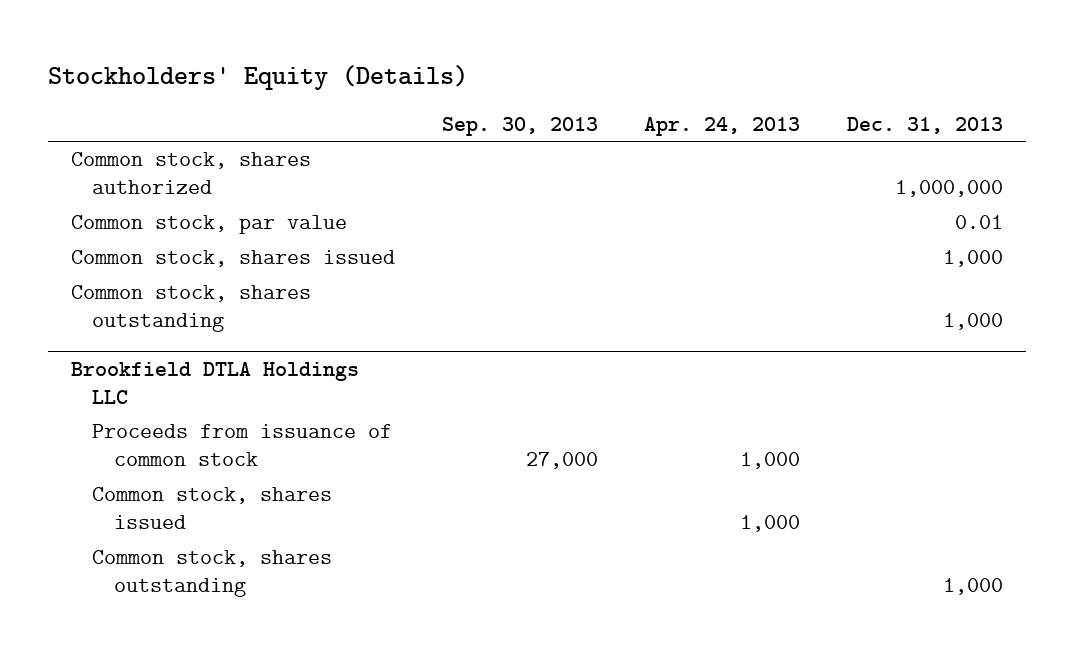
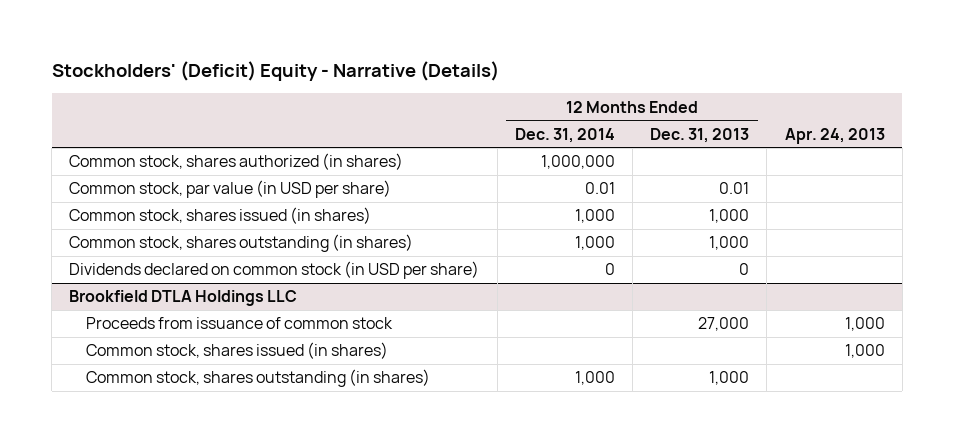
- Stockholders' Equity (Details)
+ Stockholders' (Deficit) Equity - Narrative (Details)
- | Sep. 30, 2013 | Apr. 24, 2013 | Dec. 31, 2013
+ | 12 Months Ended Dec. 31, 2014 | 12 Months Ended Dec. 31, 2013 | Apr. 24, 2013
- Common stock, shares authorized | | | 1,000,000
- Common stock, par value | | | 0.01
- Common stock, shares issued | | | 1,000
- Common stock, shares outstanding | | | 1,000
+ Common stock, shares authorized (in shares) | 1,000,000 | |
+ Common stock, par value (in USD per share) | 0.01 | 0.01 |
+ Common stock, shares issued (in shares) | 1,000 | 1,000 |
+ Common stock, shares outstanding (in shares) | 1,000 | 1,000 |
+ Dividends declared on common stock (in USD per share) | 0 | 0 |
@ Brookfield DTLA Holdings LLC
- Common stock, shares issued | | 1,000 |
- Common stock, shares outstanding | | | 1,000
+ Common stock, shares issued (in shares) | | | 1,000
+ Common stock, shares outstanding (in shares) | 1,000 | 1,000 |

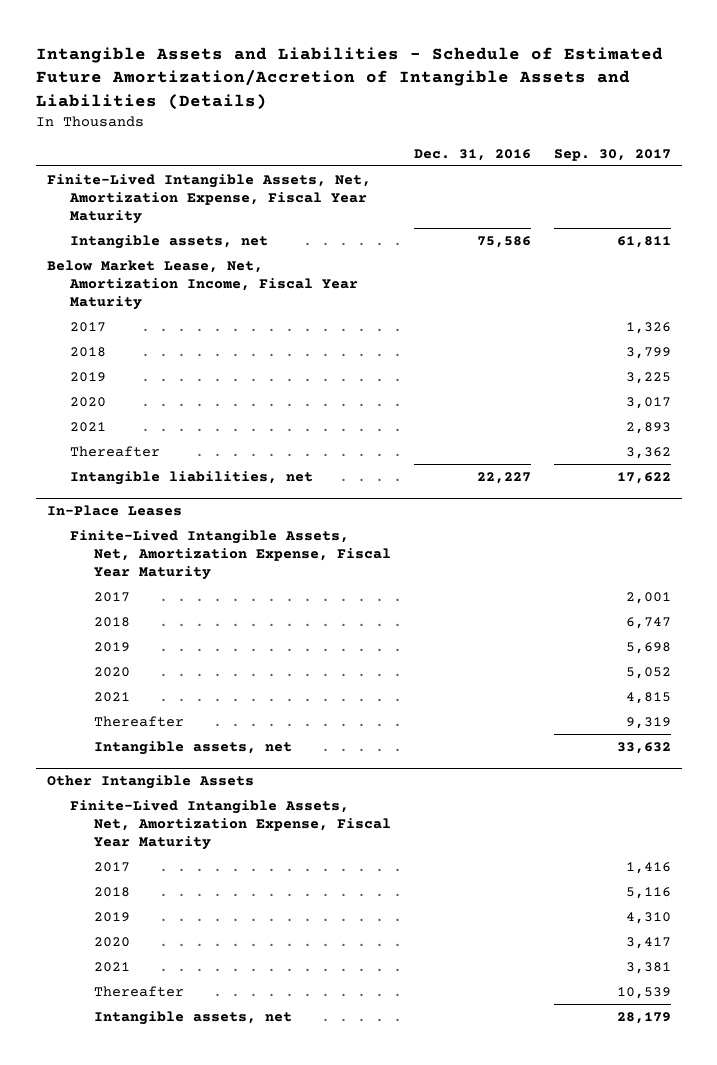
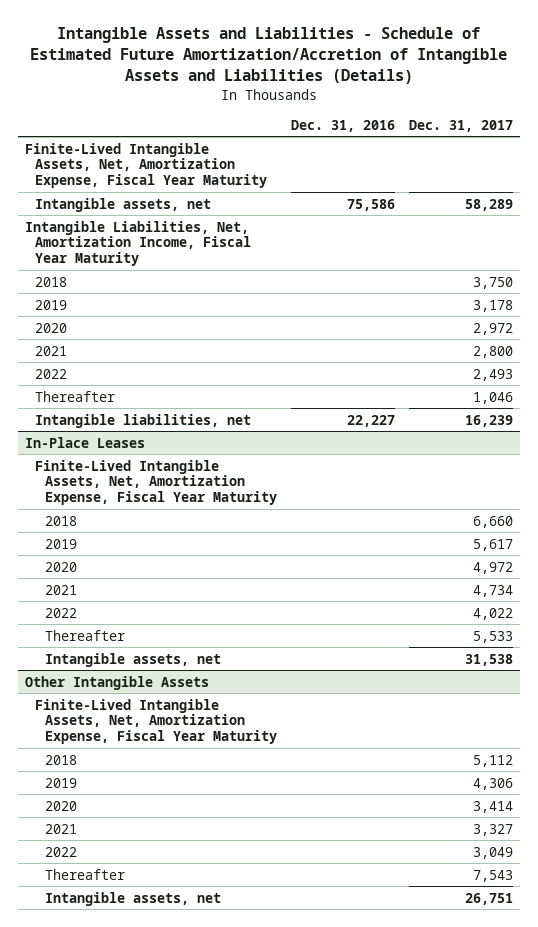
- | Dec. 31, 2016 | Sep. 30, 2017
+ | Dec. 31, 2016 | Dec. 31, 2017
- Below Market Lease, Net, Amortization Income, Fiscal Year Maturity
- 2017 | | 1,326
+ Intangible Liabilities, Net, Amortization Income, Fiscal Year Maturity
+ 2022 | | 2,493
@ In-Place Leases
- 2017 | | 2,001
+ 2022 | | 4,022
@ Other Intangible Assets
- 2017 | | 1,416
+ 2022 | | 3,049

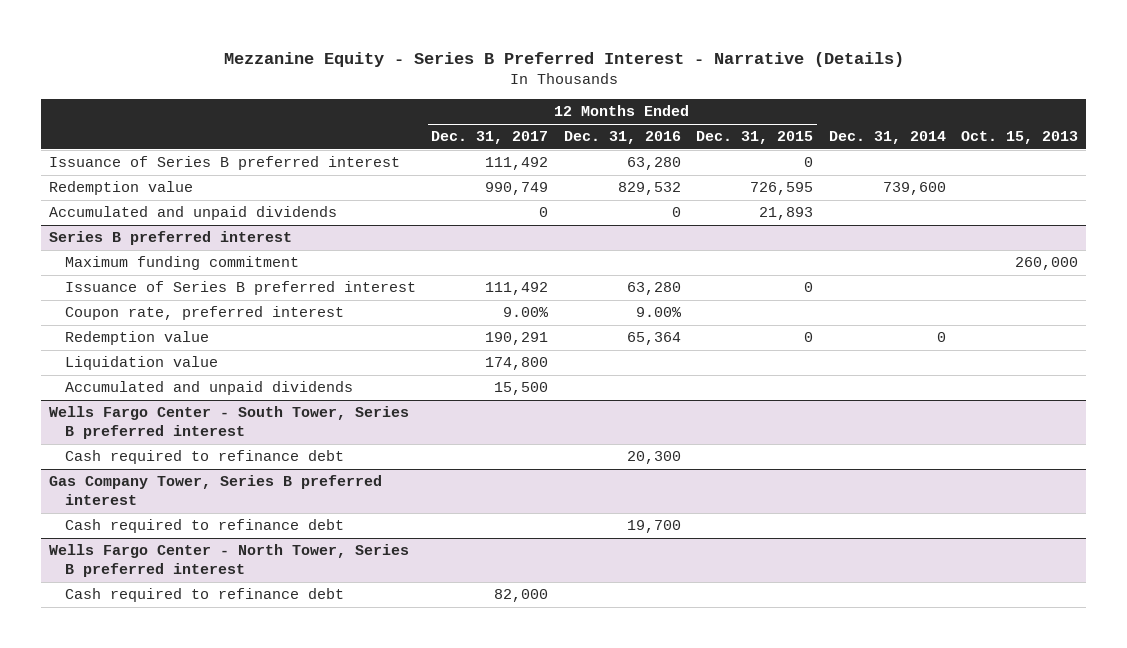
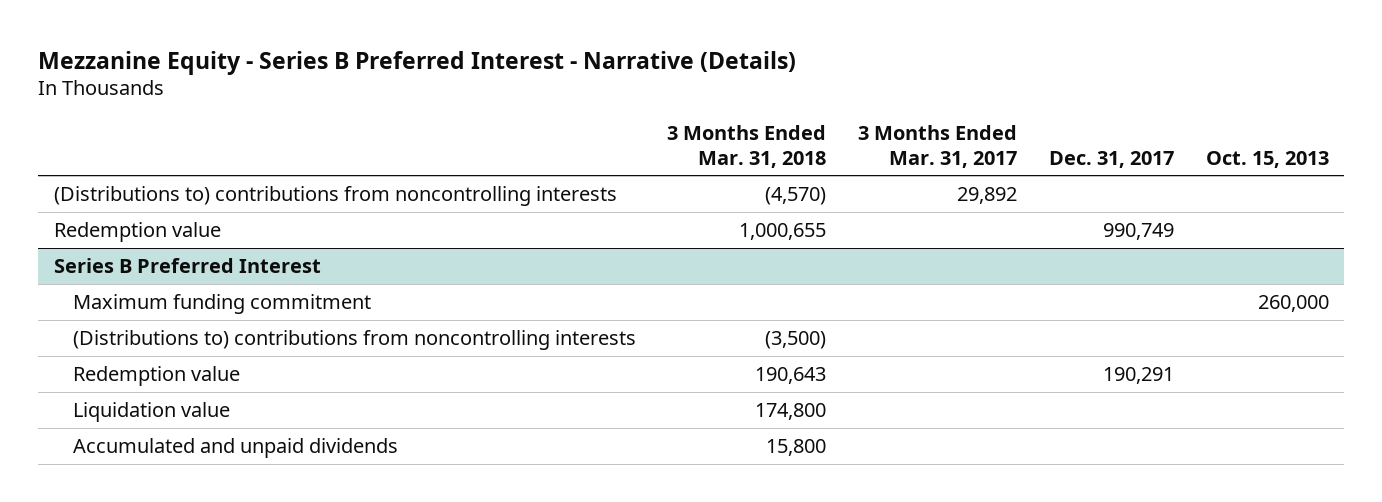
- | 12 Months Ended Dec. 31, 2017 | 12 Months Ended Dec. 31, 2016 | 12 Months Ended Dec. 31, 2015 | Dec. 31, 2014 | Oct. 15, 2013
+ | 3 Months Ended Mar. 31, 2018 | 3 Months Ended Mar. 31, 2017 | Dec. 31, 2017 | Oct. 15, 2013
- Issuance of Series B preferred interest | 111,492 | 63,280 | 0 | |
+ (Distributions to) contributions from noncontrolling interests | (4,570) | 29,892 | |
- Accumulated and unpaid dividends | 0 | 0 | 21,893 | |
- Series B preferred interest
+ Series B Preferred Interest
- Issuance of Series B preferred interest | 111,492 | 63,280 | 0 | |
- Coupon rate, preferred interest | 9.00% | 9.00% | | |
+ (Distributions to) contributions from noncontrolling interests | (3,500) | | |
- Wells Fargo Center - South Tower, Series B preferred interest
- Cash required to refinance debt | | 20,300 | | |
- Gas Company Tower, Series B preferred interest
- Cash required to refinance debt | | 19,700 | | |
- Wells Fargo Center - North Tower, Series B preferred interest
- Cash required to refinance debt | 82,000 | | | |

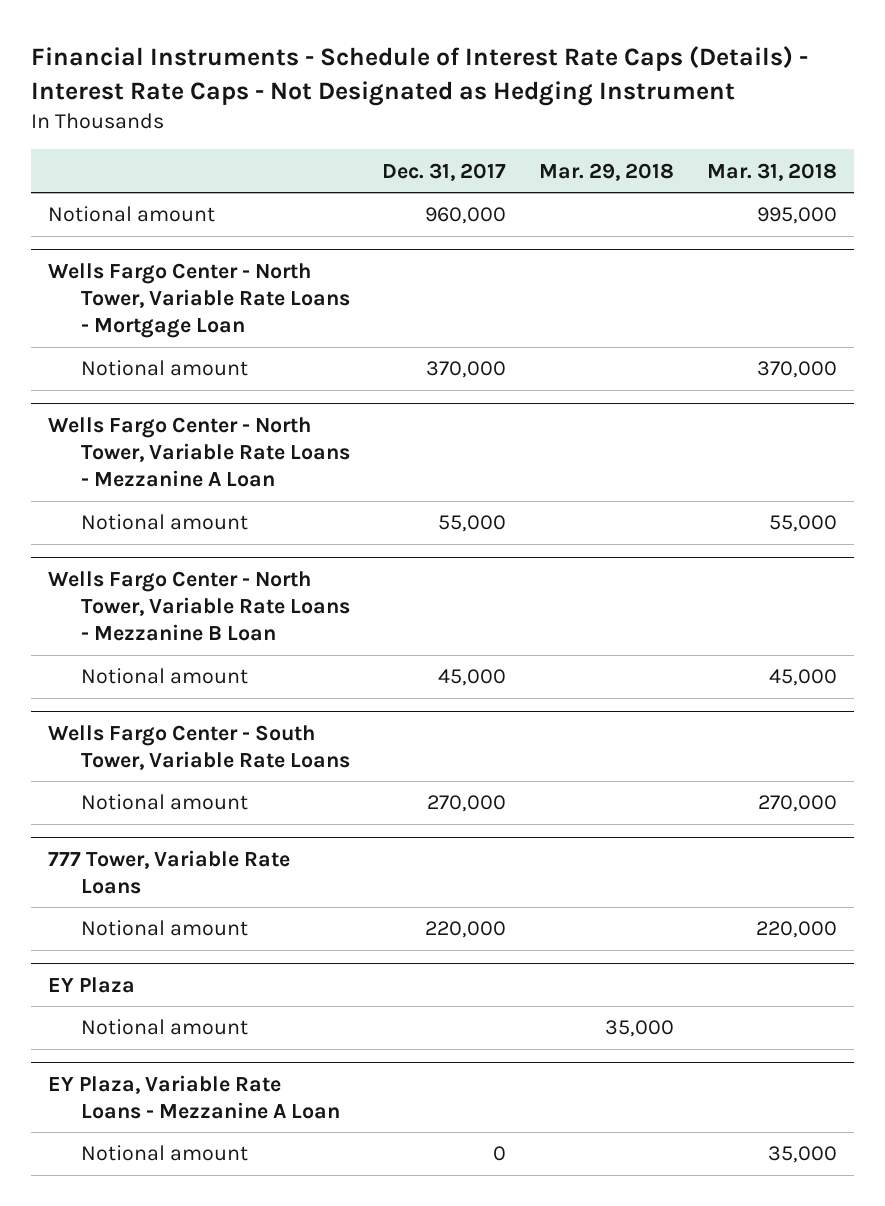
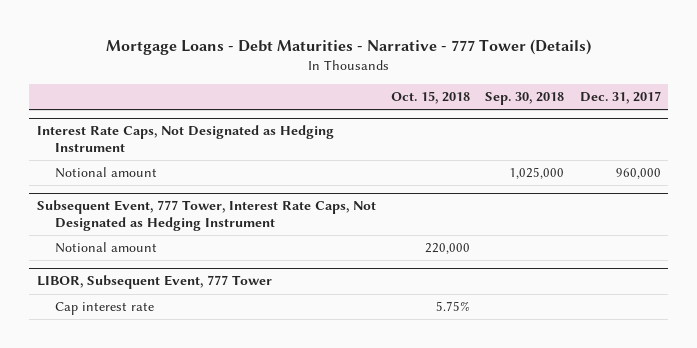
- Financial Instruments - Schedule of Interest Rate Caps (Details) - Interest Rate Caps - Not Designated as Hedging Instrument
+ Mortgage Loans - Debt Maturities - Narrative - 777 Tower (Details)
- | Dec. 31, 2017 | Mar. 29, 2018 | Mar. 31, 2018
+ | Oct. 15, 2018 | Sep. 30, 2018 | Dec. 31, 2017
+ Interest Rate Caps, Not Designated as Hedging Instrument
- Wells Fargo Center - North Tower, Variable Rate Loans - Mortgage Loan
- Notional amount | 370,000 | | 370,000
- Wells Fargo Center - North Tower, Variable Rate Loans - Mezzanine A Loan
- Notional amount | 55,000 | | 55,000
- Wells Fargo Center - North Tower, Variable Rate Loans - Mezzanine B Loan
- Notional amount | 45,000 | | 45,000
- Wells Fargo Center - South Tower, Variable Rate Loans
- Notional amount | 270,000 | | 270,000
- 777 Tower, Variable Rate Loans
- Notional amount | 220,000 | | 220,000
- EY Plaza
- Notional amount | | 35,000 |
- EY Plaza, Variable Rate Loans - Mezzanine A Loan
- Notional amount | 0 | | 35,000
+ Subsequent Event, 777 Tower, Interest Rate Caps, Not Designated as Hedging Instrument
+ Notional amount | 220,000 | |
+ LIBOR, Subsequent Event, 777 Tower
+ Cap interest rate | 5.75% | |

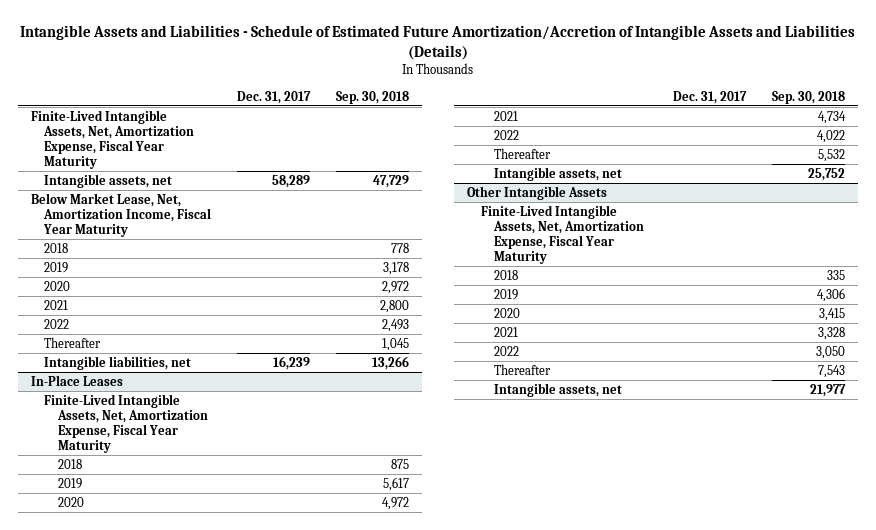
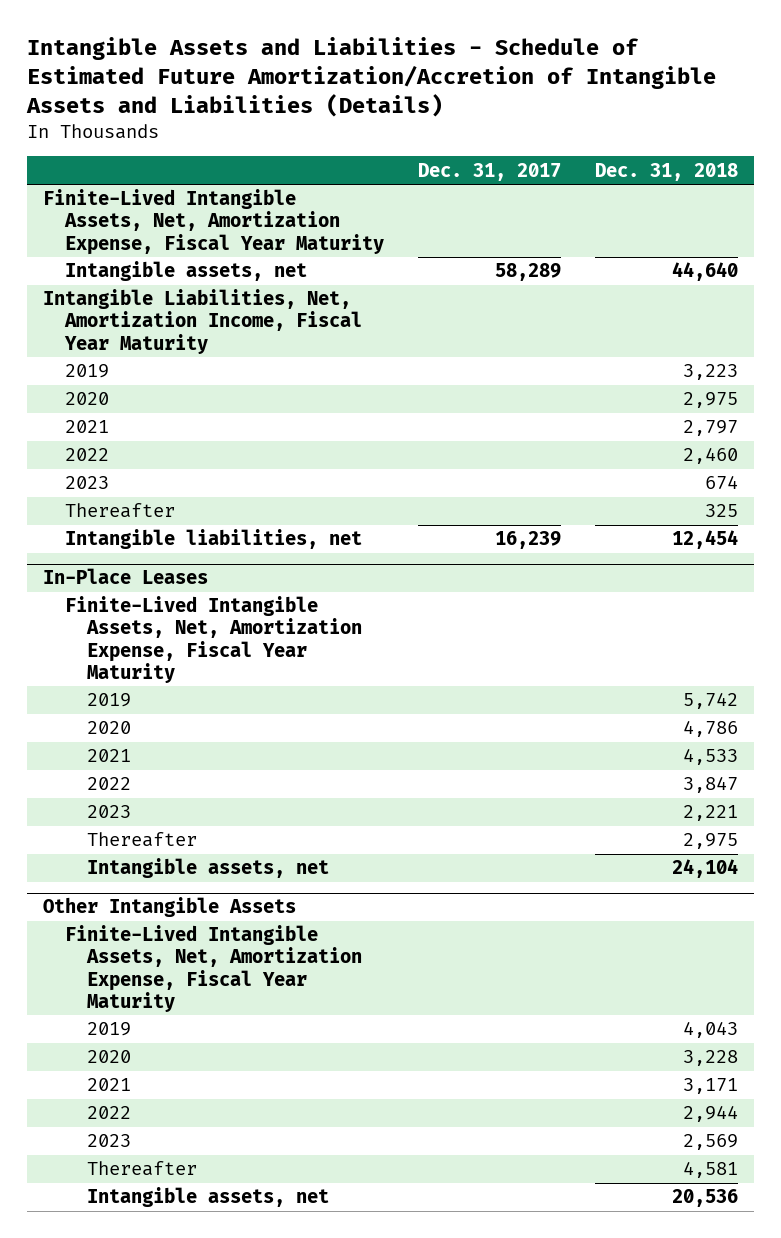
- | Dec. 31, 2017 | Sep. 30, 2018
+ | Dec. 31, 2017 | Dec. 31, 2018
- Below Market Lease, Net, Amortization Income, Fiscal Year Maturity
- 2018 | | 778
+ Intangible Liabilities, Net, Amortization Income, Fiscal Year Maturity
+ 2023 | | 674
@ In-Place Leases
- 2018 | | 875
+ 2023 | | 2,221
@ Other Intangible Assets
- 2018 | | 335
+ 2023 | | 2,569

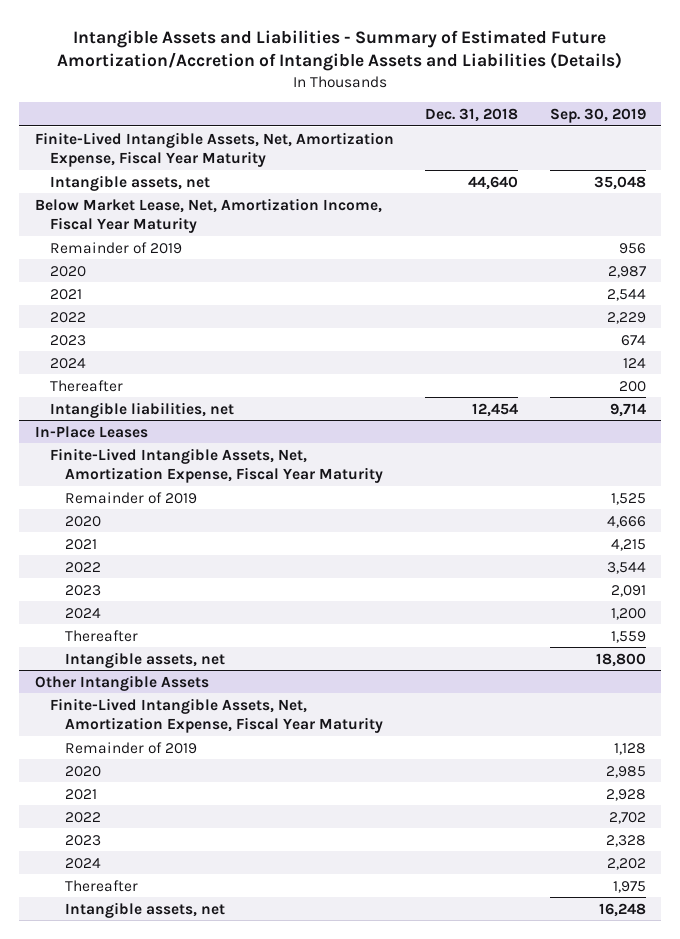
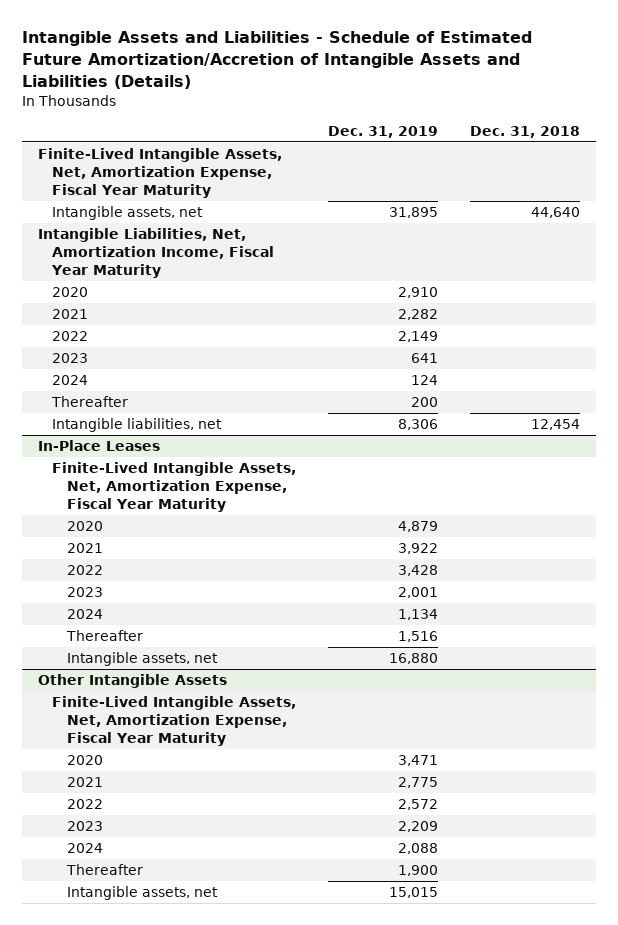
- Intangible Assets and Liabilities - Summary of Estimated Future Amortization/Accretion of Intangible Assets and Liabilities (Details)
+ Intangible Assets and Liabilities - Schedule of Estimated Future Amortization/Accretion of Intangible Assets and Liabilities (Details)
- | Dec. 31, 2018 | Sep. 30, 2019
+ | Dec. 31, 2019 | Dec. 31, 2018
- Below Market Lease, Net, Amortization Income, Fiscal Year Maturity
- Remainder of 2019 | | 956
+ Intangible Liabilities, Net, Amortization Income, Fiscal Year Maturity
@ In-Place Leases
- Remainder of 2019 | | 1,525
@ Other Intangible Assets
- Remainder of 2019 | | 1,128

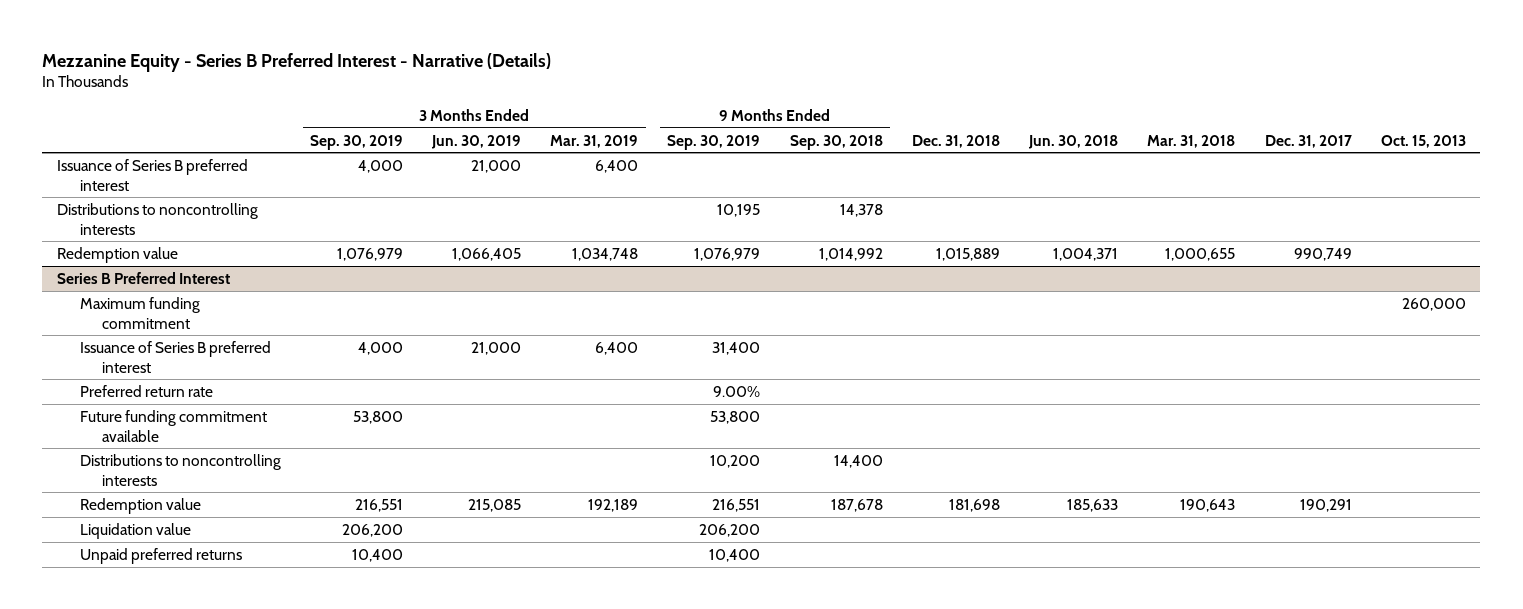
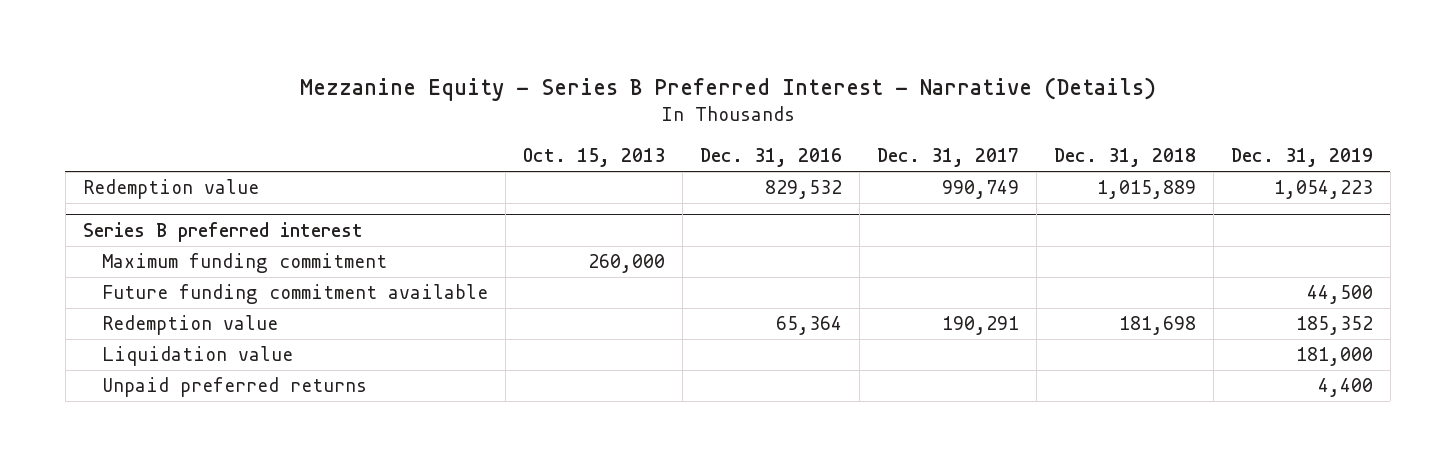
- | 3 Months Ended Sep. 30, 2019 | 3 Months Ended Jun. 30, 2019 | 3 Months Ended Mar. 31, 2019 | 9 Months Ended Sep. 30, 2019 | 9 Months Ended Sep. 30, 2018 | Dec. 31, 2018 | Jun. 30, 2018 | Mar. 31, 2018 | Dec. 31, 2017 | Oct. 15, 2013
+ | Oct. 15, 2013 | Dec. 31, 2016 | Dec. 31, 2017 | Dec. 31, 2018 | Dec. 31, 2019
- Issuance of Series B preferred interest | 4,000 | 21,000 | 6,400 | | | | | | |
- Distributions to noncontrolling interests | | | | 10,195 | 14,378 | | | | |
- Series B Preferred Interest
+ Series B preferred interest
- Issuance of Series B preferred interest | 4,000 | 21,000 | 6,400 | 31,400 | | | | | |
- Preferred return rate | | | | 9.00% | | | | | |
- Distributions to noncontrolling interests | | | | 10,200 | 14,400 | | | | |

